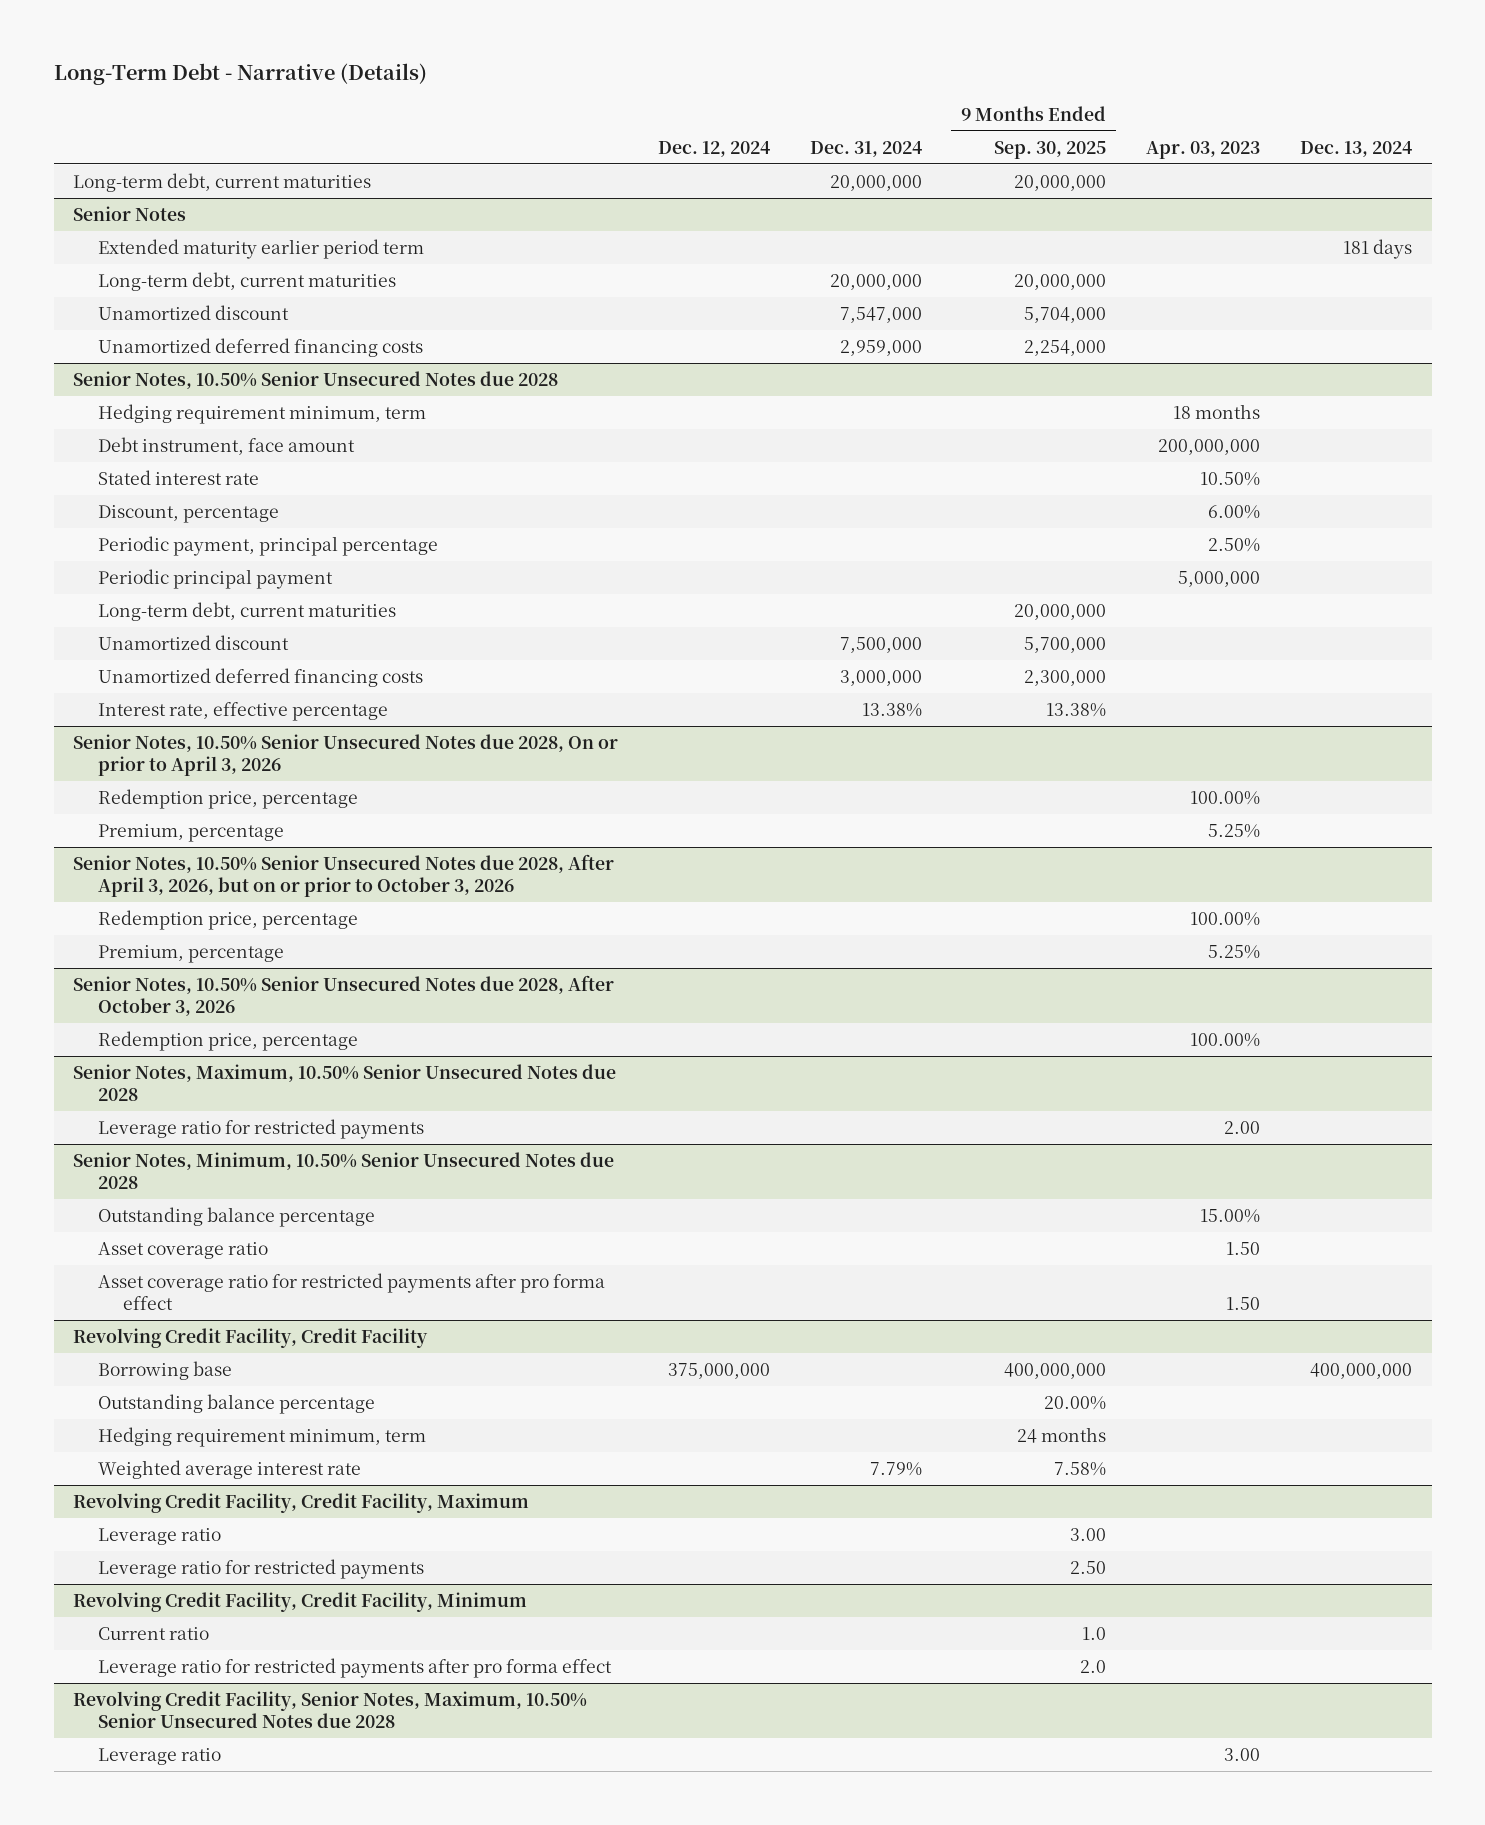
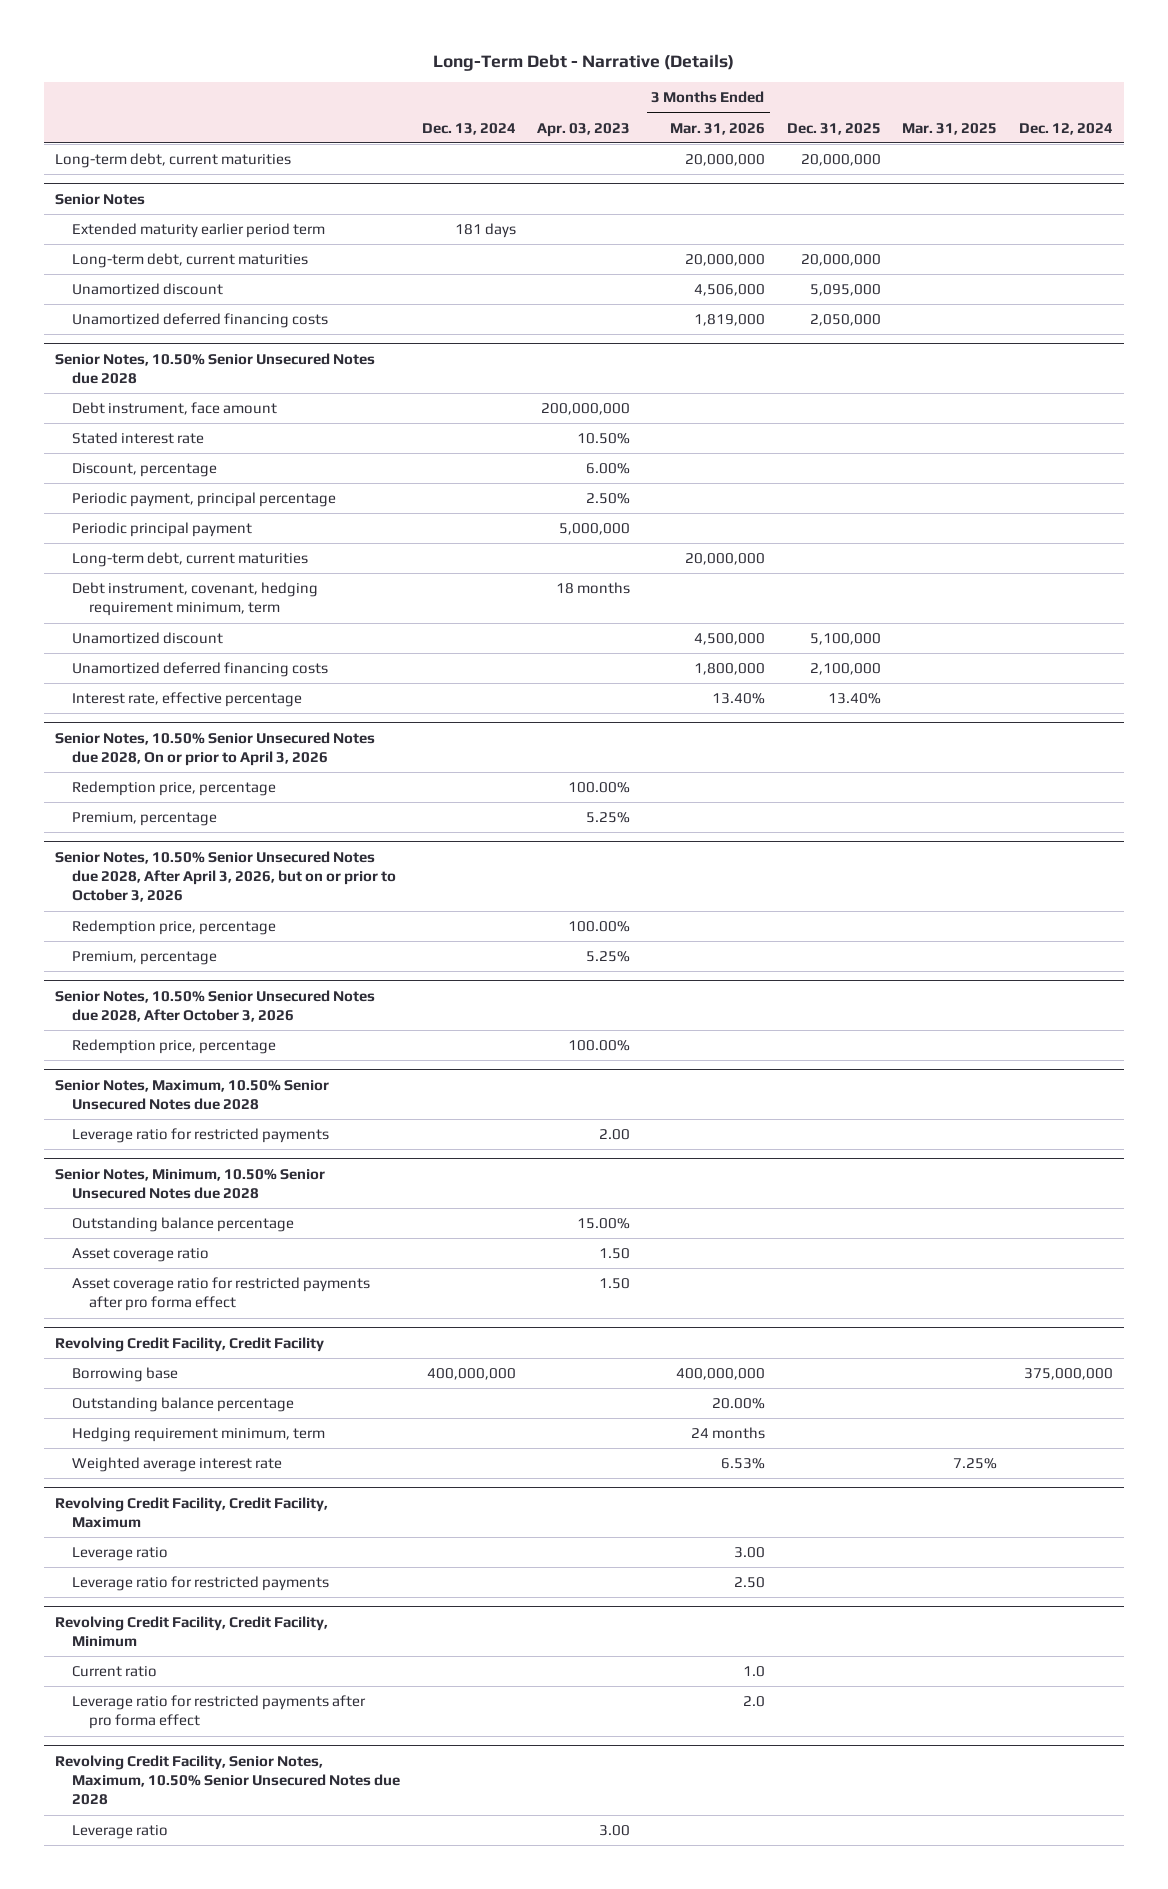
- | Dec. 12, 2024 | Dec. 31, 2024 | 9 Months Ended Sep. 30, 2025 | Apr. 03, 2023 | Dec. 13, 2024
+ | Dec. 13, 2024 | Apr. 03, 2023 | 3 Months Ended Mar. 31, 2026 | Dec. 31, 2025 | Mar. 31, 2025 | Dec. 12, 2024
@ Senior Notes, 10.50% Senior Unsecured Notes due 2028
- Hedging requirement minimum, term | | | | 18 months |
+ Debt instrument, covenant, hedging requirement minimum, term | | 18 months | | | |

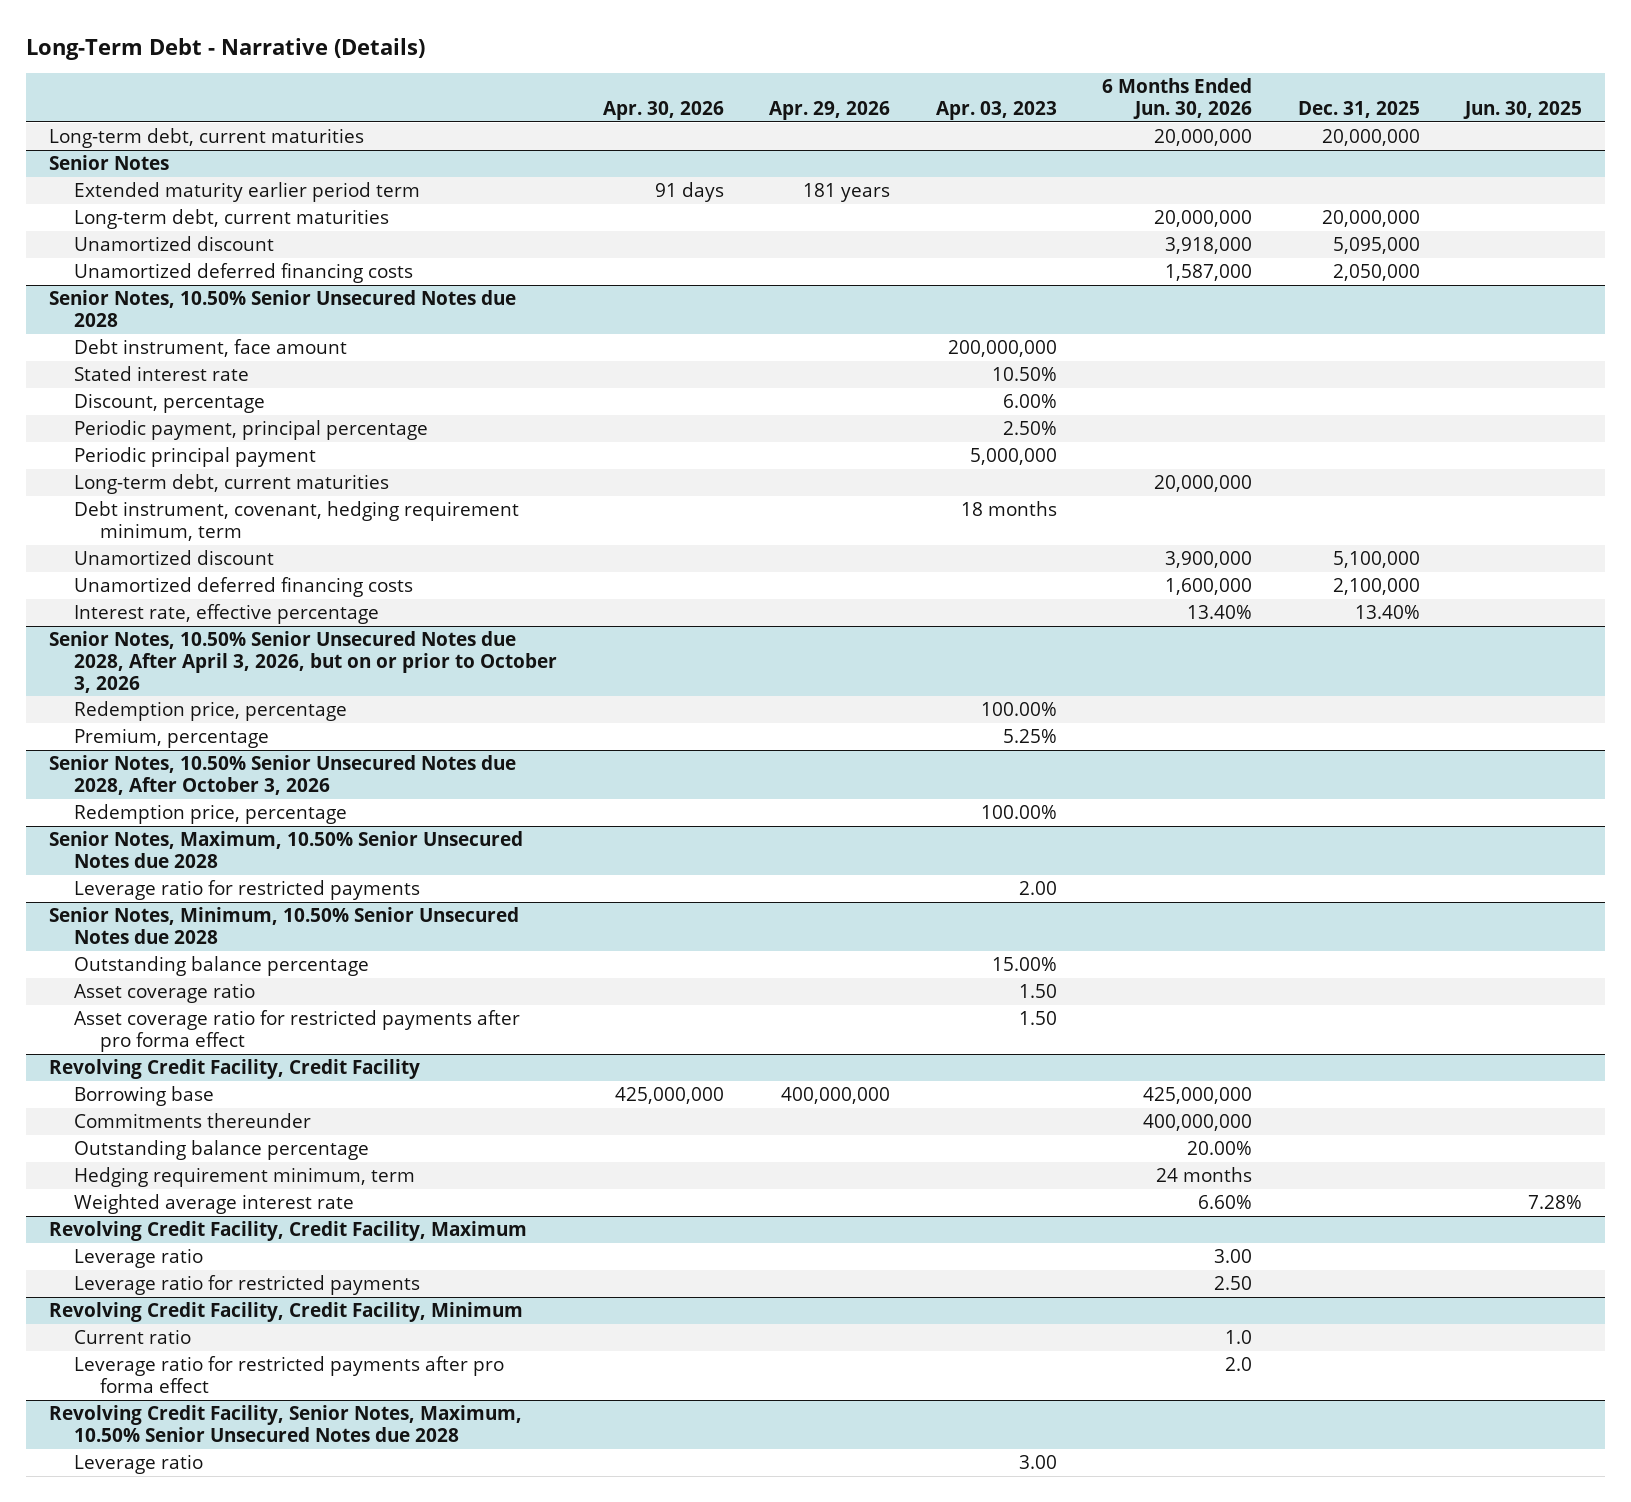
- | Dec. 13, 2024 | Apr. 03, 2023 | 3 Months Ended Mar. 31, 2026 | Dec. 31, 2025 | Mar. 31, 2025 | Dec. 12, 2024
+ | Apr. 30, 2026 | Apr. 29, 2026 | Apr. 03, 2023 | 6 Months Ended Jun. 30, 2026 | Dec. 31, 2025 | Jun. 30, 2025
- Senior Notes, 10.50% Senior Unsecured Notes due 2028, On or prior to April 3, 2026
- Redemption price, percentage | | 100.00% | | | |
- Premium, percentage | | 5.25% | | | |
@ Revolving Credit Facility, Credit Facility
+ Commitments thereunder | | | | 400,000,000 | |

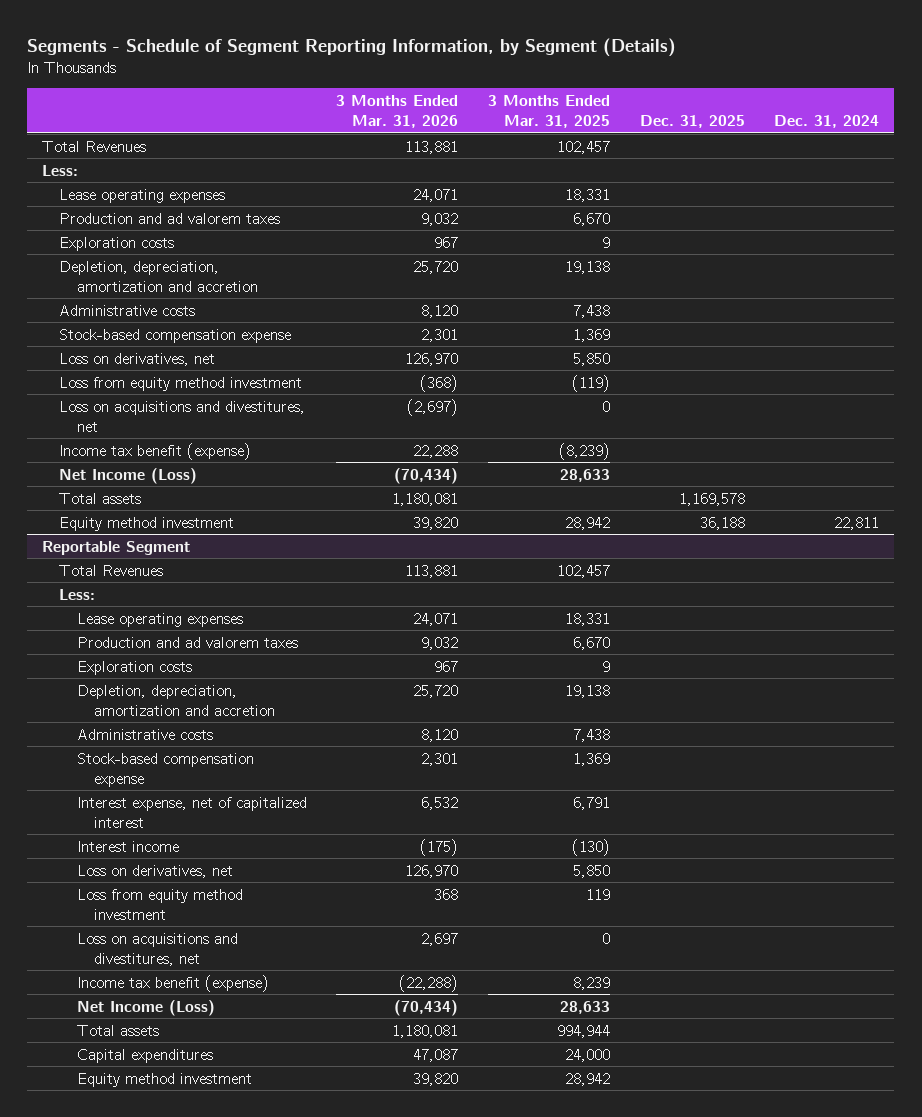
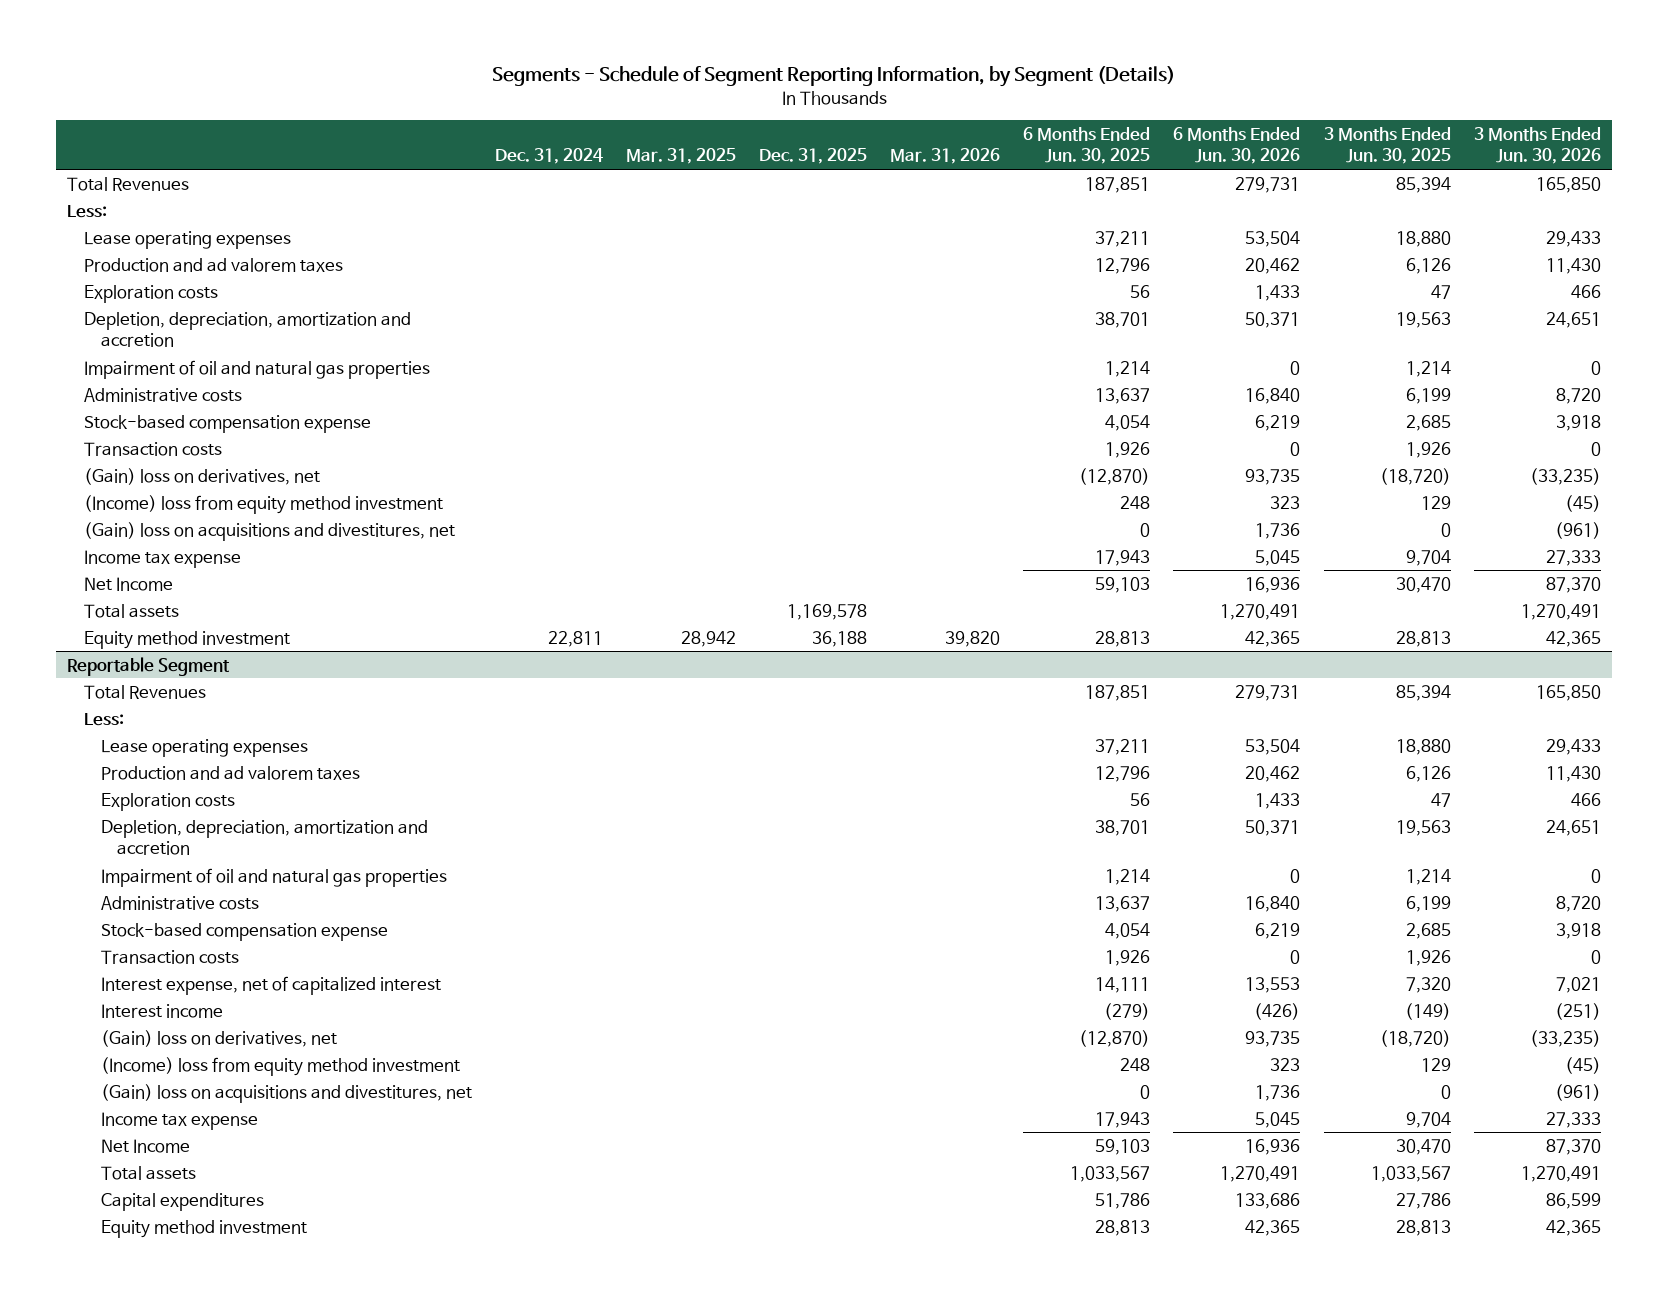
- | 3 Months Ended Mar. 31, 2026 | 3 Months Ended Mar. 31, 2025 | Dec. 31, 2025 | Dec. 31, 2024
+ | Dec. 31, 2024 | Mar. 31, 2025 | Dec. 31, 2025 | Mar. 31, 2026 | 6 Months Ended Jun. 30, 2025 | 6 Months Ended Jun. 30, 2026 | 3 Months Ended Jun. 30, 2025 | 3 Months Ended Jun. 30, 2026
+ Impairment of oil and natural gas properties | | | | | 1,214 | 0 | 1,214 | 0
- Loss on derivatives, net | 126,970 | 5,850 | |
- Loss from equity method investment | (368) | (119) | |
- Loss on acquisitions and divestitures, net | (2,697) | 0 | |
- Income tax benefit (expense) | 22,288 | (8,239) | |
- Net Income (Loss) | (70,434) | 28,633 | |
+ Transaction costs | | | | | 1,926 | 0 | 1,926 | 0
+ (Gain) loss on derivatives, net | | | | | (12,870) | 93,735 | (18,720) | (33,235)
+ (Income) loss from equity method investment | | | | | 248 | 323 | 129 | (45)
+ (Gain) loss on acquisitions and divestitures, net | | | | | 0 | 1,736 | 0 | (961)
+ Income tax expense | | | | | 17,943 | 5,045 | 9,704 | 27,333
+ Net Income | | | | | 59,103 | 16,936 | 30,470 | 87,370
@ Reportable Segment
+ Impairment of oil and natural gas properties | | | | | 1,214 | 0 | 1,214 | 0
+ Transaction costs | | | | | 1,926 | 0 | 1,926 | 0
- Loss on derivatives, net | 126,970 | 5,850 | |
- Loss from equity method investment | 368 | 119 | |
- Loss on acquisitions and divestitures, net | 2,697 | 0 | |
- Income tax benefit (expense) | (22,288) | 8,239 | |
- Net Income (Loss) | (70,434) | 28,633 | |
+ (Gain) loss on derivatives, net | | | | | (12,870) | 93,735 | (18,720) | (33,235)
+ (Income) loss from equity method investment | | | | | 248 | 323 | 129 | (45)
+ (Gain) loss on acquisitions and divestitures, net | | | | | 0 | 1,736 | 0 | (961)
+ Income tax expense | | | | | 17,943 | 5,045 | 9,704 | 27,333
+ Net Income | | | | | 59,103 | 16,936 | 30,470 | 87,370

